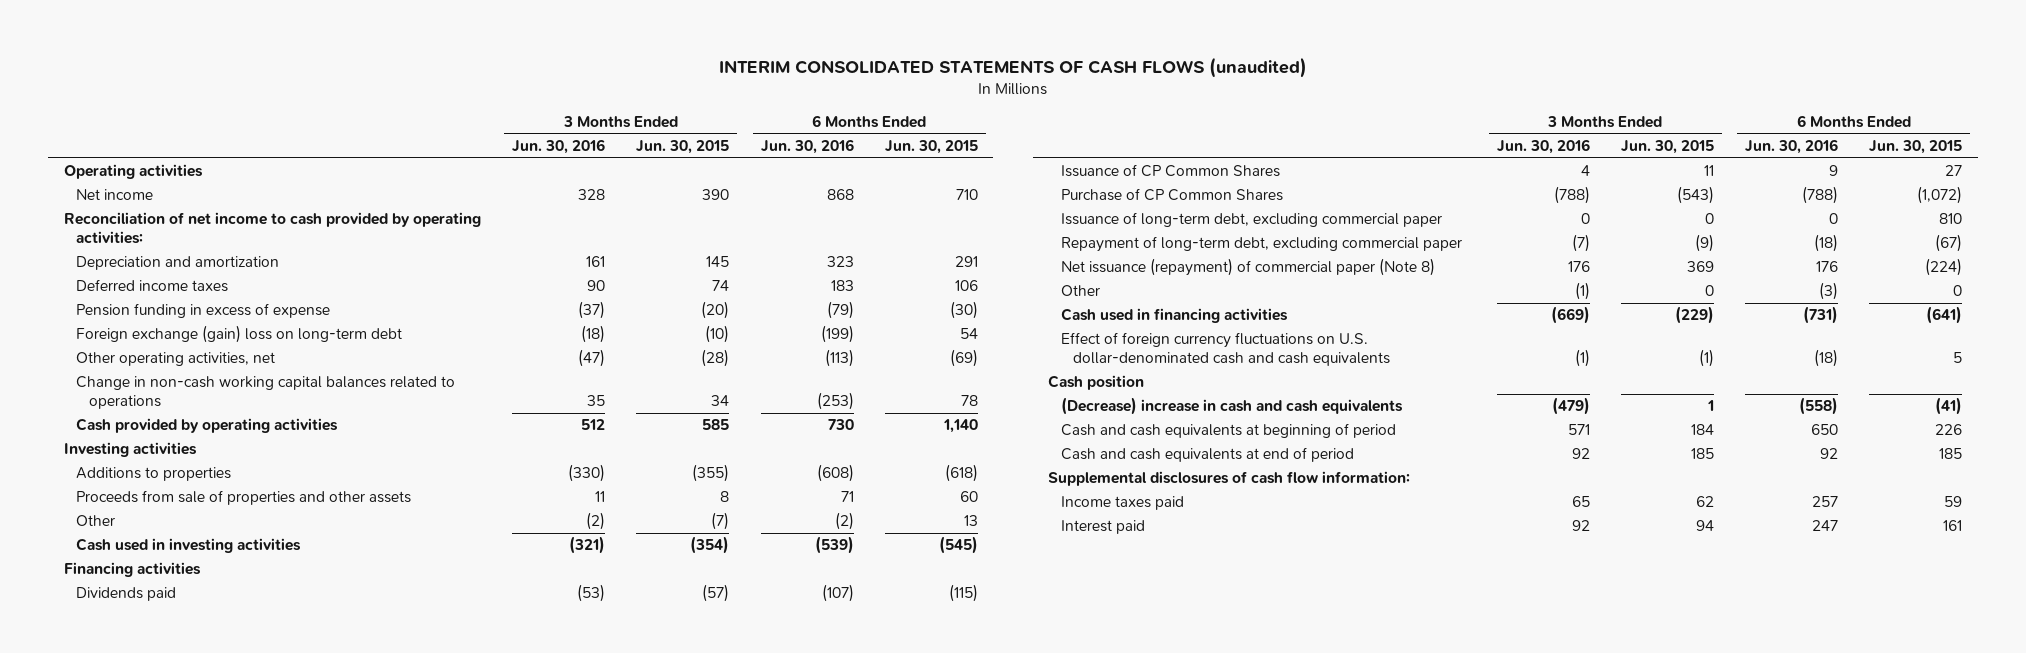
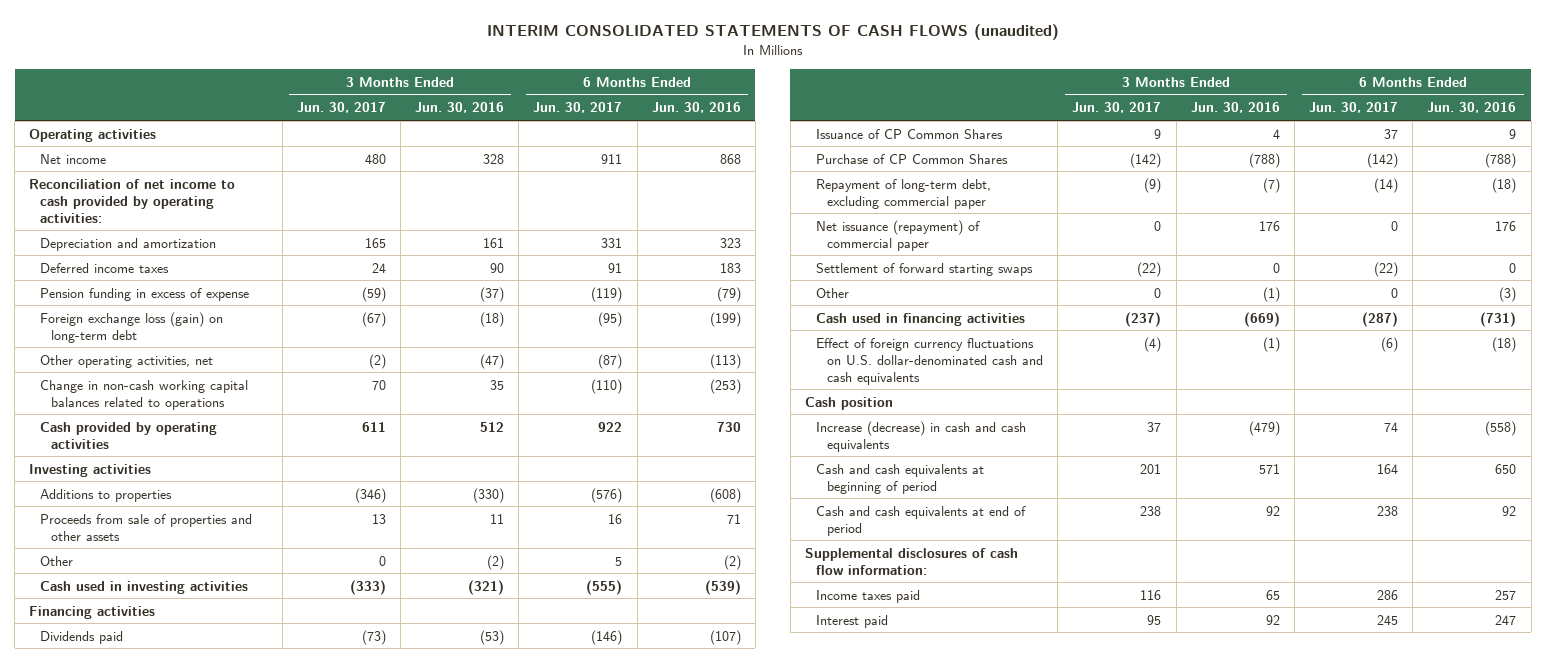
- | 3 Months Ended Jun. 30, 2016 | 3 Months Ended Jun. 30, 2015 | 6 Months Ended Jun. 30, 2016 | 6 Months Ended Jun. 30, 2015
+ | 3 Months Ended Jun. 30, 2017 | 3 Months Ended Jun. 30, 2016 | 6 Months Ended Jun. 30, 2017 | 6 Months Ended Jun. 30, 2016
- Foreign exchange (gain) loss on long-term debt | (18) | (10) | (199) | 54
+ Foreign exchange loss (gain) on long-term debt | (67) | (18) | (95) | (199)
- Issuance of long-term debt, excluding commercial paper | 0 | 0 | 0 | 810
- Net issuance (repayment) of commercial paper (Note 8) | 176 | 369 | 176 | (224)
+ Net issuance (repayment) of commercial paper | 0 | 176 | 0 | 176
+ Settlement of forward starting swaps | (22) | 0 | (22) | 0
- (Decrease) increase in cash and cash equivalents | (479) | 1 | (558) | (41)
+ Increase (decrease) in cash and cash equivalents | 37 | (479) | 74 | (558)

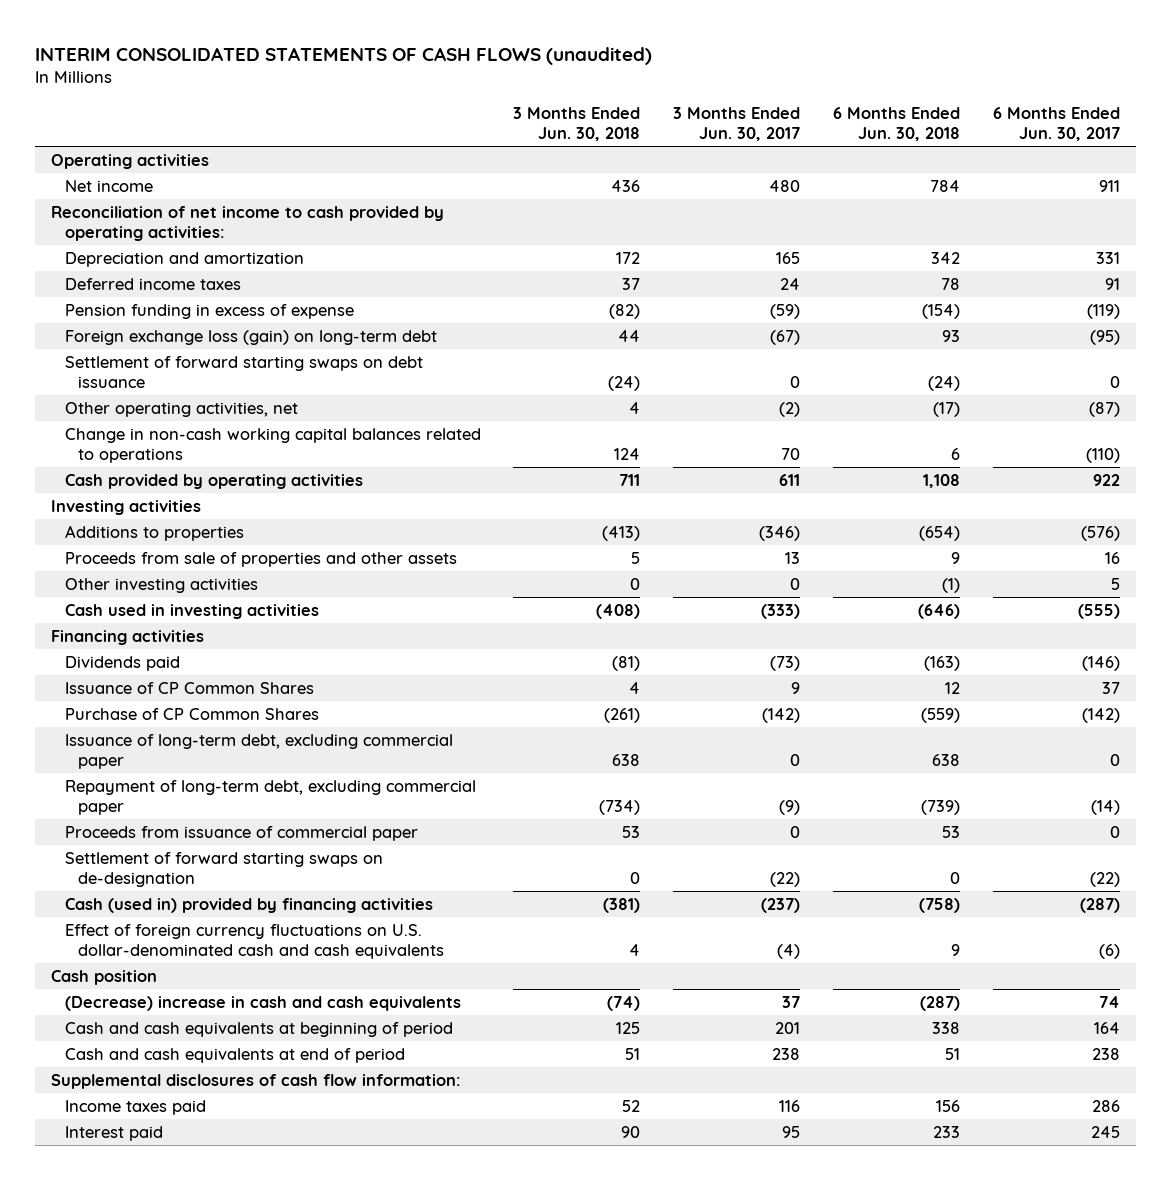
- | 3 Months Ended Jun. 30, 2017 | 3 Months Ended Jun. 30, 2016 | 6 Months Ended Jun. 30, 2017 | 6 Months Ended Jun. 30, 2016
+ | 3 Months Ended Jun. 30, 2018 | 3 Months Ended Jun. 30, 2017 | 6 Months Ended Jun. 30, 2018 | 6 Months Ended Jun. 30, 2017
+ Settlement of forward starting swaps on debt issuance | (24) | 0 | (24) | 0
- Other | 0 | (2) | 5 | (2)
+ Other investing activities | 0 | 0 | (1) | 5
+ Issuance of long-term debt, excluding commercial paper | 638 | 0 | 638 | 0
- Net issuance (repayment) of commercial paper | 0 | 176 | 0 | 176
- Settlement of forward starting swaps | (22) | 0 | (22) | 0
- Other | 0 | (1) | 0 | (3)
- Cash used in financing activities | (237) | (669) | (287) | (731)
+ Proceeds from issuance of commercial paper | 53 | 0 | 53 | 0
+ Settlement of forward starting swaps on de-designation | 0 | (22) | 0 | (22)
+ Cash (used in) provided by financing activities | (381) | (237) | (758) | (287)
- Increase (decrease) in cash and cash equivalents | 37 | (479) | 74 | (558)
+ (Decrease) increase in cash and cash equivalents | (74) | 37 | (287) | 74

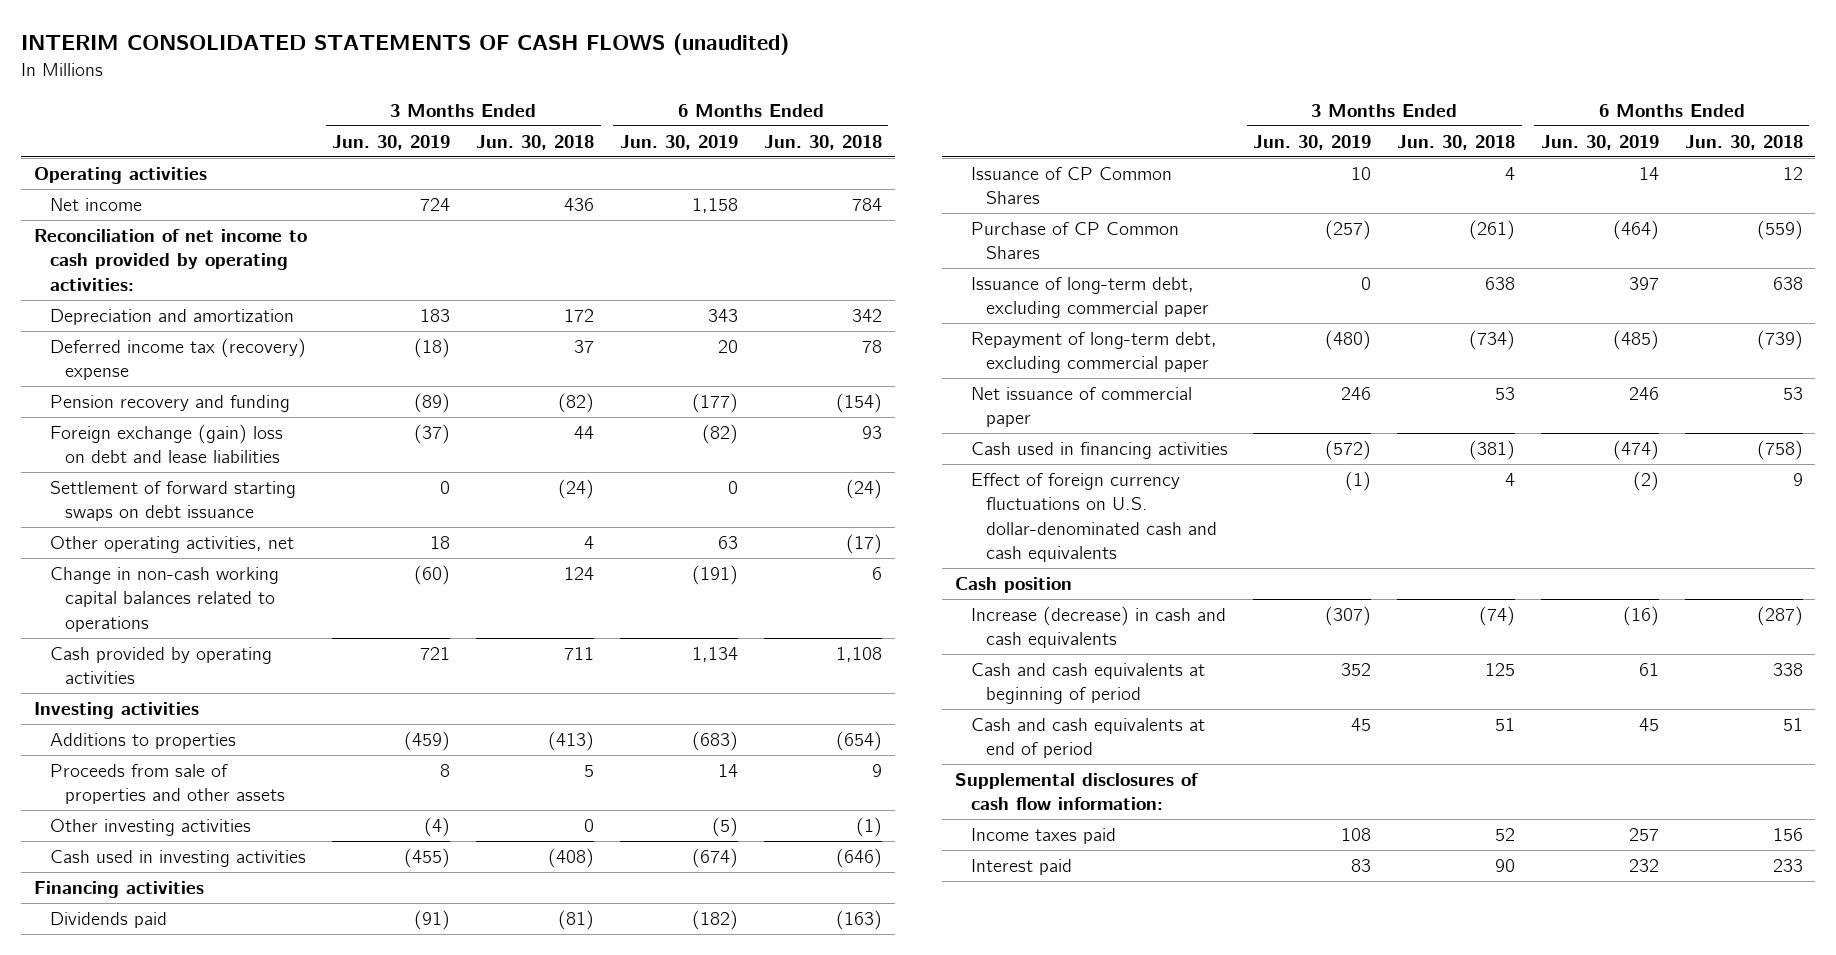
- | 3 Months Ended Jun. 30, 2018 | 3 Months Ended Jun. 30, 2017 | 6 Months Ended Jun. 30, 2018 | 6 Months Ended Jun. 30, 2017
+ | 3 Months Ended Jun. 30, 2019 | 3 Months Ended Jun. 30, 2018 | 6 Months Ended Jun. 30, 2019 | 6 Months Ended Jun. 30, 2018
- Deferred income taxes | 37 | 24 | 78 | 91
- Pension funding in excess of expense | (82) | (59) | (154) | (119)
- Foreign exchange loss (gain) on long-term debt | 44 | (67) | 93 | (95)
+ Deferred income tax (recovery) expense | (18) | 37 | 20 | 78
+ Pension recovery and funding | (89) | (82) | (177) | (154)
+ Foreign exchange (gain) loss on debt and lease liabilities | (37) | 44 | (82) | 93
- Proceeds from issuance of commercial paper | 53 | 0 | 53 | 0
- Settlement of forward starting swaps on de-designation | 0 | (22) | 0 | (22)
- Cash (used in) provided by financing activities | (381) | (237) | (758) | (287)
+ Net issuance of commercial paper | 246 | 53 | 246 | 53
+ Cash used in financing activities | (572) | (381) | (474) | (758)
- (Decrease) increase in cash and cash equivalents | (74) | 37 | (287) | 74
+ Increase (decrease) in cash and cash equivalents | (307) | (74) | (16) | (287)

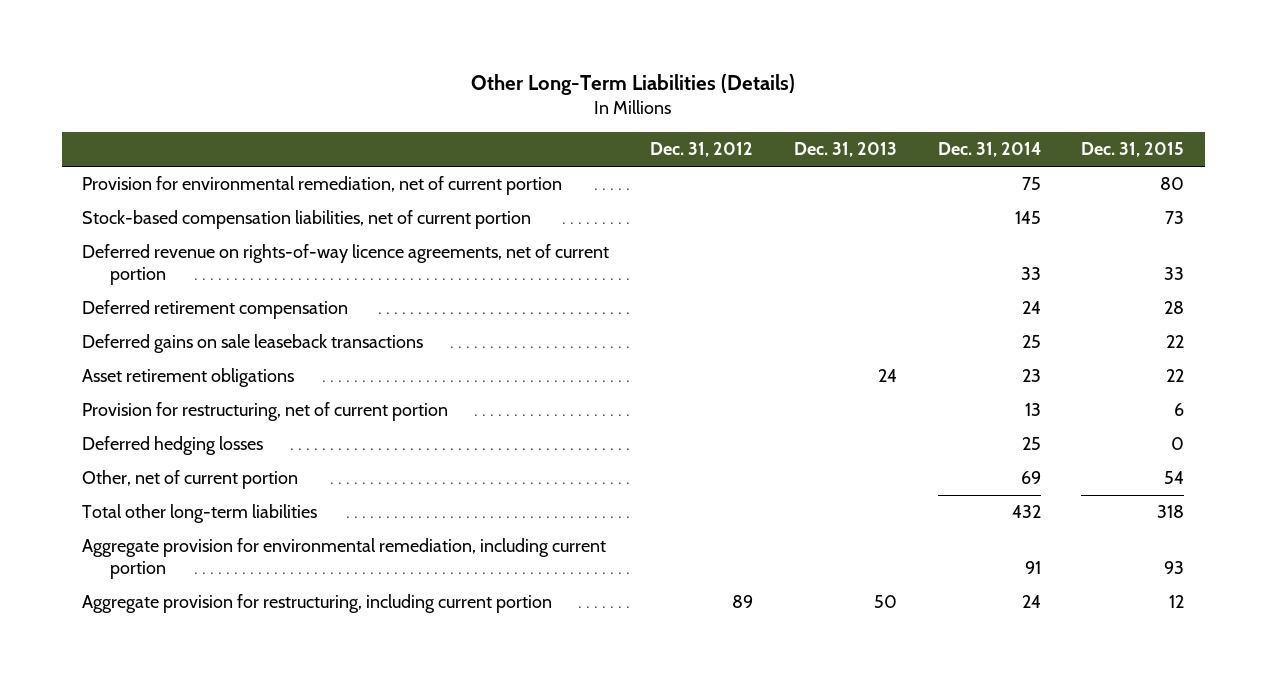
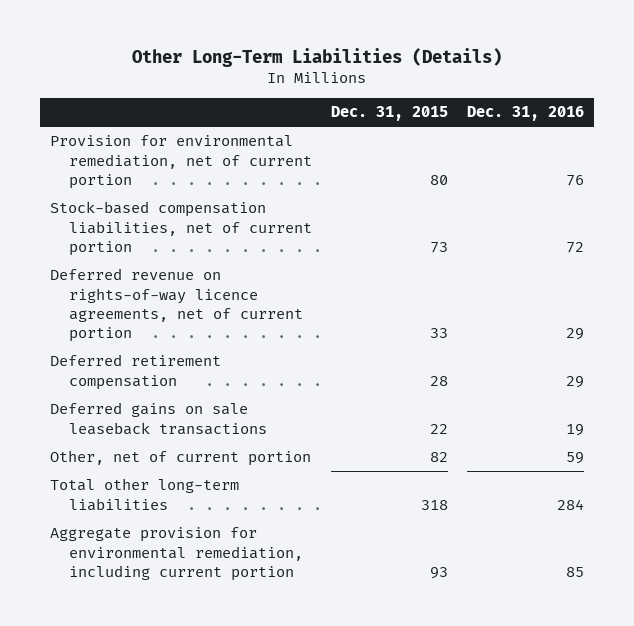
- | Dec. 31, 2012 | Dec. 31, 2013 | Dec. 31, 2014 | Dec. 31, 2015
+ | Dec. 31, 2015 | Dec. 31, 2016
- Asset retirement obligations | | 24 | 23 | 22
- Provision for restructuring, net of current portion | | | 13 | 6
- Deferred hedging losses | | | 25 | 0
- Other, net of current portion | | | 69 | 54
+ Other, net of current portion | 82 | 59
- Aggregate provision for restructuring, including current portion | 89 | 50 | 24 | 12

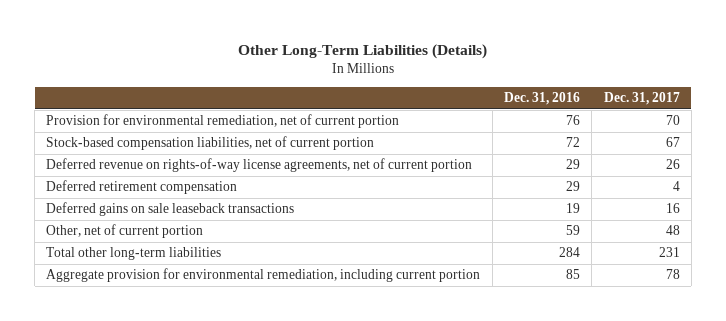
- | Dec. 31, 2015 | Dec. 31, 2016
+ | Dec. 31, 2016 | Dec. 31, 2017
- Deferred revenue on rights-of-way licence agreements, net of current portion | 33 | 29
+ Deferred revenue on rights-of-way license agreements, net of current portion | 29 | 26

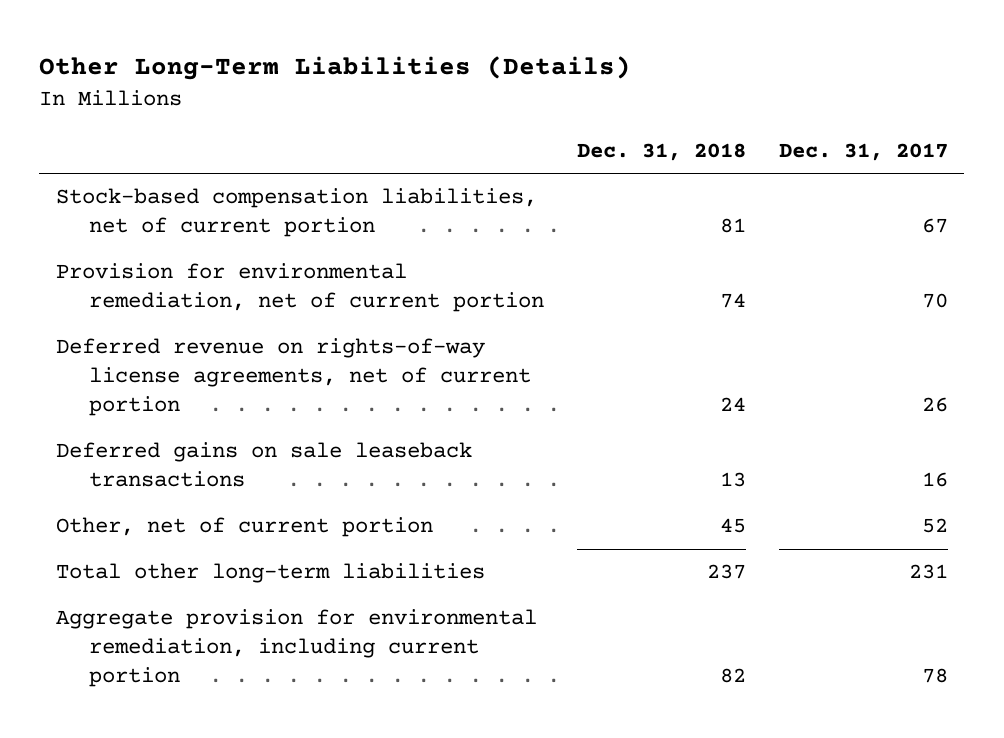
- | Dec. 31, 2016 | Dec. 31, 2017
+ | Dec. 31, 2018 | Dec. 31, 2017
moved down: Provision for environmental remediation, net of current portion | 74 | 70
- Deferred retirement compensation | 29 | 4
- Other, net of current portion | 59 | 48
+ Other, net of current portion | 45 | 52

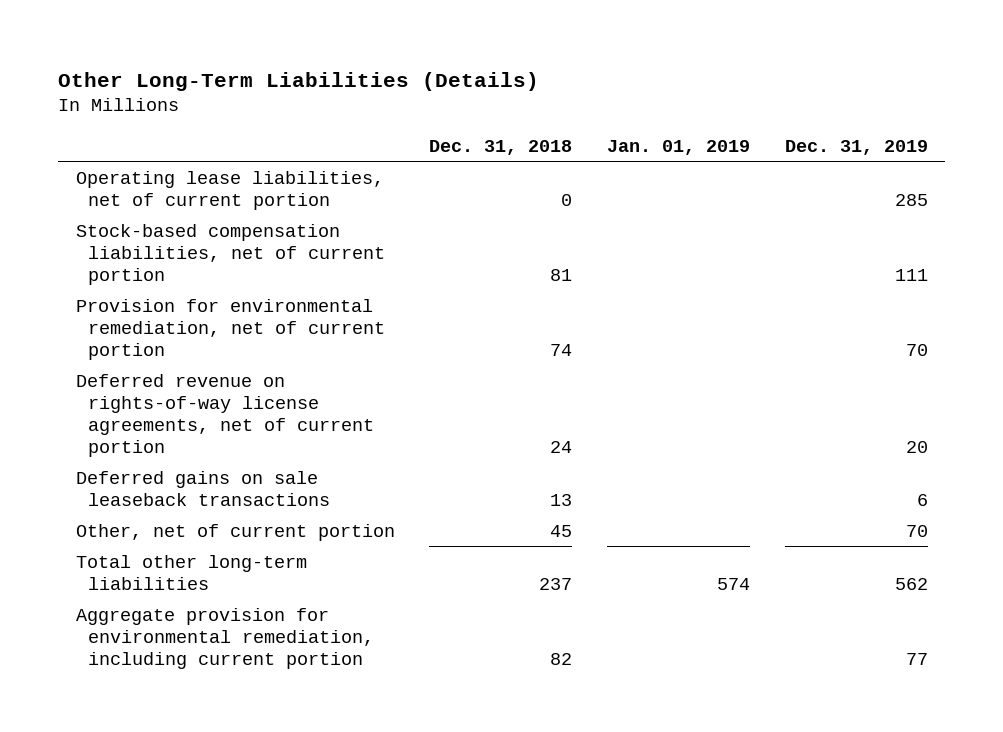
- | Dec. 31, 2018 | Dec. 31, 2017
+ | Dec. 31, 2018 | Jan. 01, 2019 | Dec. 31, 2019
+ Operating lease liabilities, net of current portion | 0 | | 285

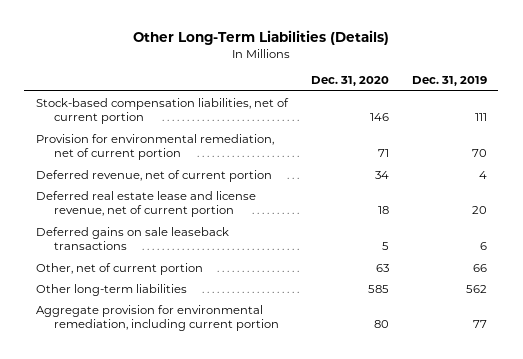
- | Dec. 31, 2018 | Jan. 01, 2019 | Dec. 31, 2019
+ | Dec. 31, 2020 | Dec. 31, 2019
- Operating lease liabilities, net of current portion | 0 | | 285
- Deferred revenue on rights-of-way license agreements, net of current portion | 24 | | 20
+ Deferred revenue, net of current portion | 34 | 4
+ Deferred real estate lease and license revenue, net of current portion | 18 | 20
- Other, net of current portion | 45 | | 70
- Total other long-term liabilities | 237 | 574 | 562
+ Other, net of current portion | 63 | 66
+ Other long-term liabilities | 585 | 562

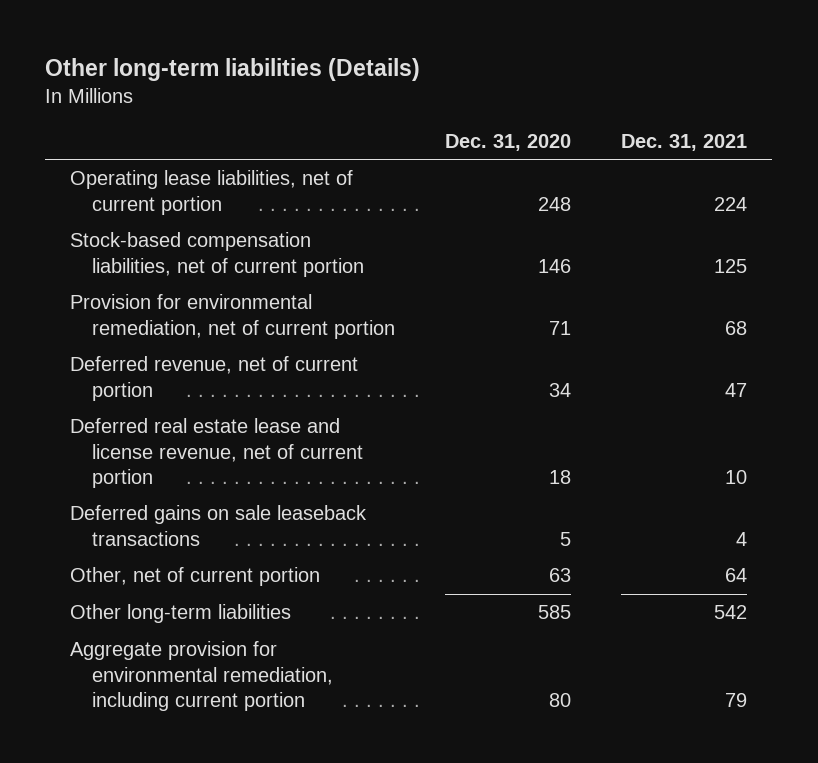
- Other Long-Term Liabilities (Details)
+ Other long-term liabilities (Details)
- | Dec. 31, 2020 | Dec. 31, 2019
+ | Dec. 31, 2020 | Dec. 31, 2021
+ Operating lease liabilities, net of current portion | 248 | 224

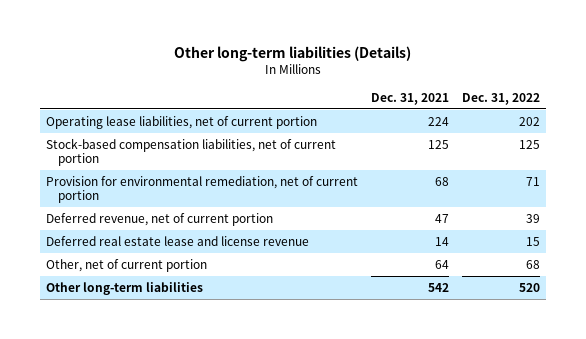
- | Dec. 31, 2020 | Dec. 31, 2021
+ | Dec. 31, 2021 | Dec. 31, 2022
- Deferred real estate lease and license revenue, net of current portion | 18 | 10
- Deferred gains on sale leaseback transactions | 5 | 4
+ Deferred real estate lease and license revenue | 14 | 15
- Aggregate provision for environmental remediation, including current portion | 80 | 79

